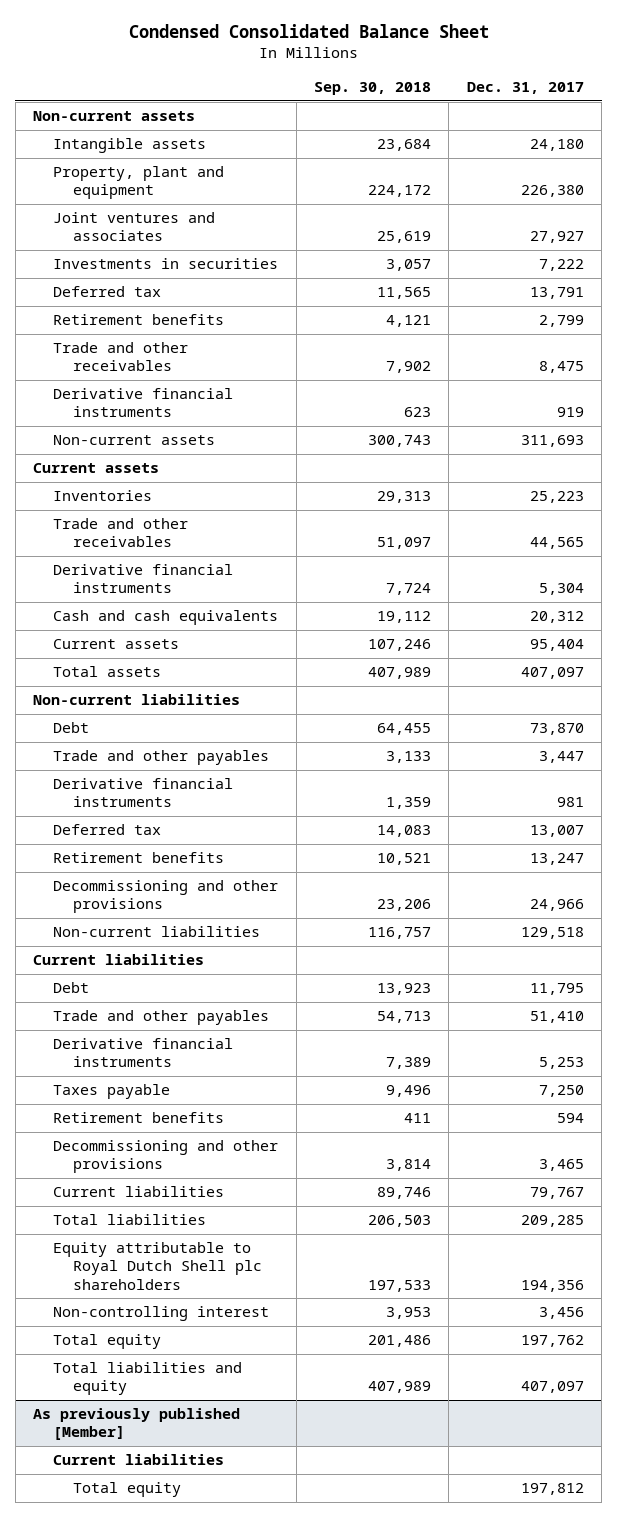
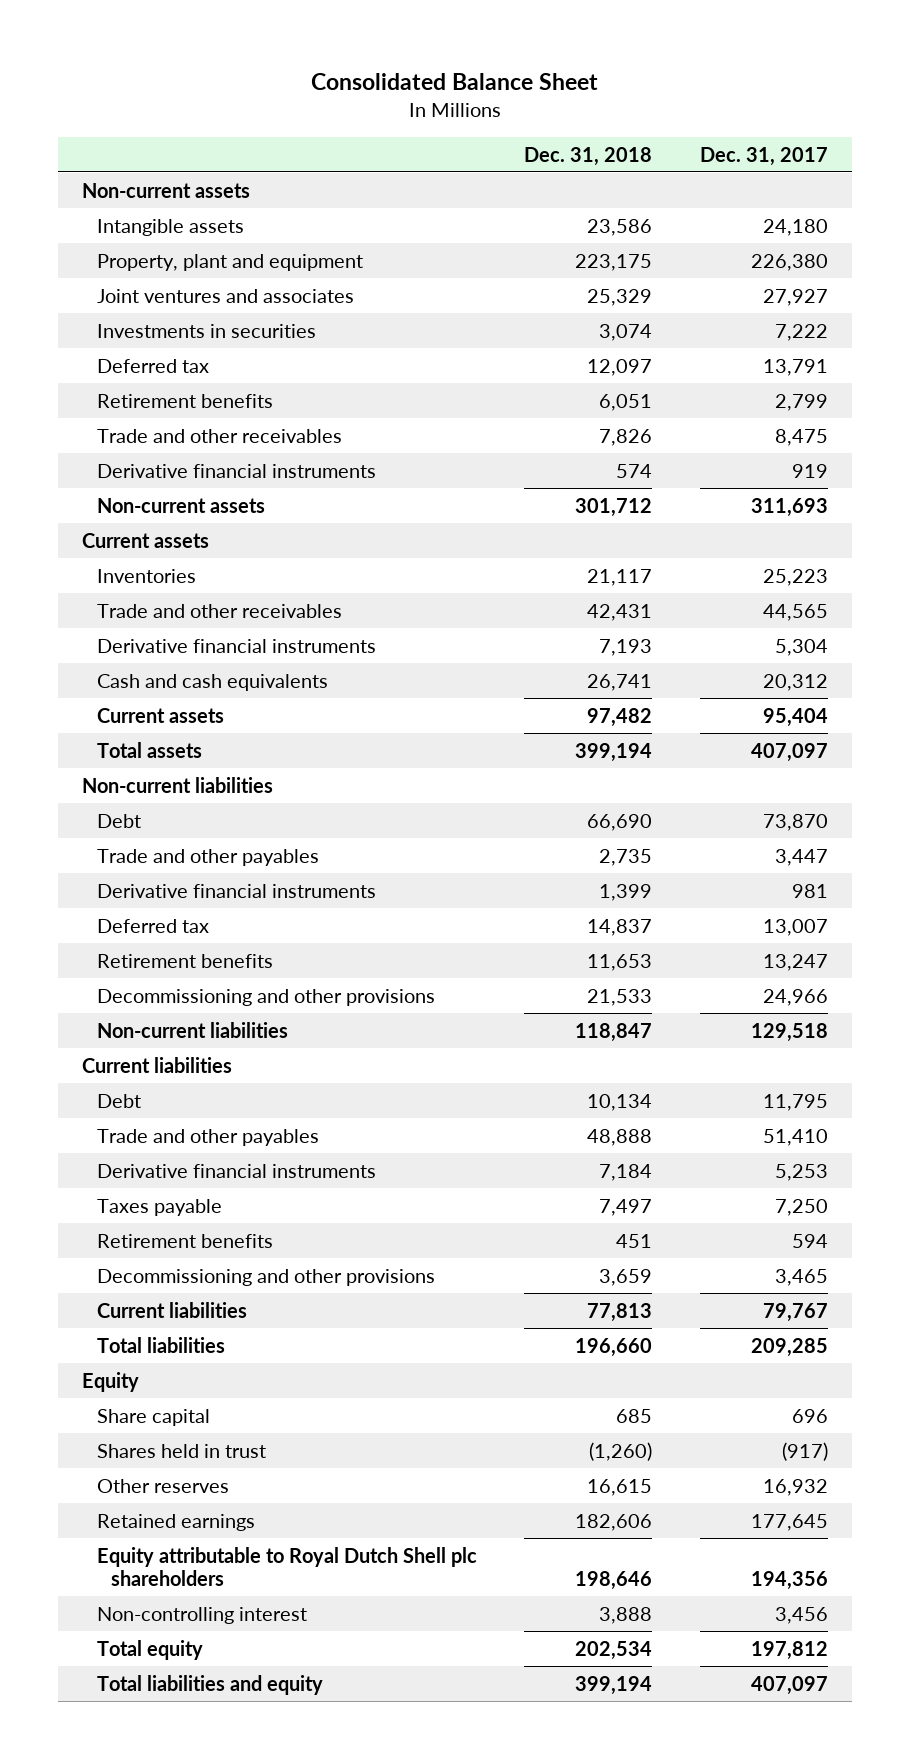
- Condensed Consolidated Balance Sheet
+ Consolidated Balance Sheet
- | Sep. 30, 2018 | Dec. 31, 2017
+ | Dec. 31, 2018 | Dec. 31, 2017
+ Equity
+ Share capital | 685 | 696
+ Shares held in trust | (1,260) | (917)
+ Other reserves | 16,615 | 16,932
+ Retained earnings | 182,606 | 177,645
- Total equity | 201,486 | 197,762
- As previously published [Member]
- Current liabilities
moved down: Total liabilities and equity | 399,194 | 407,097

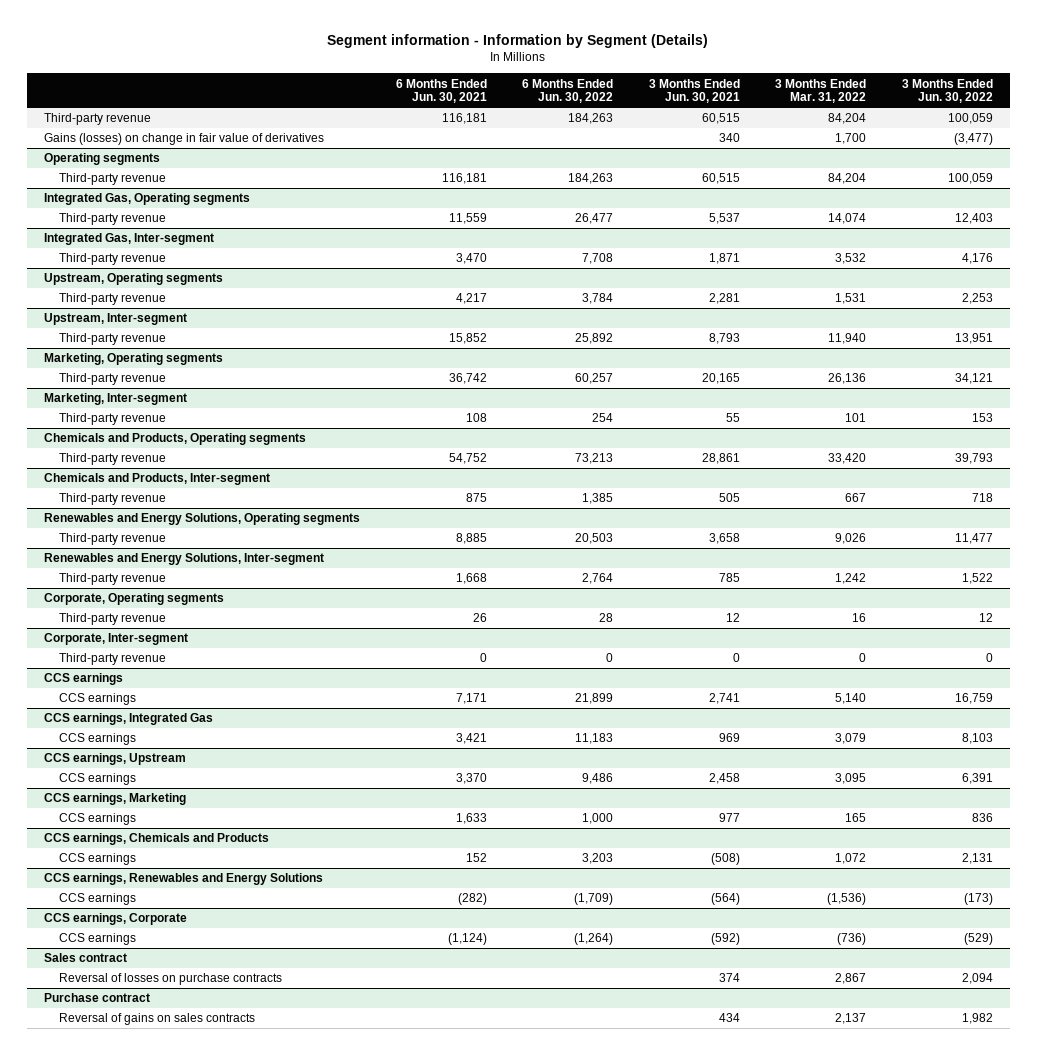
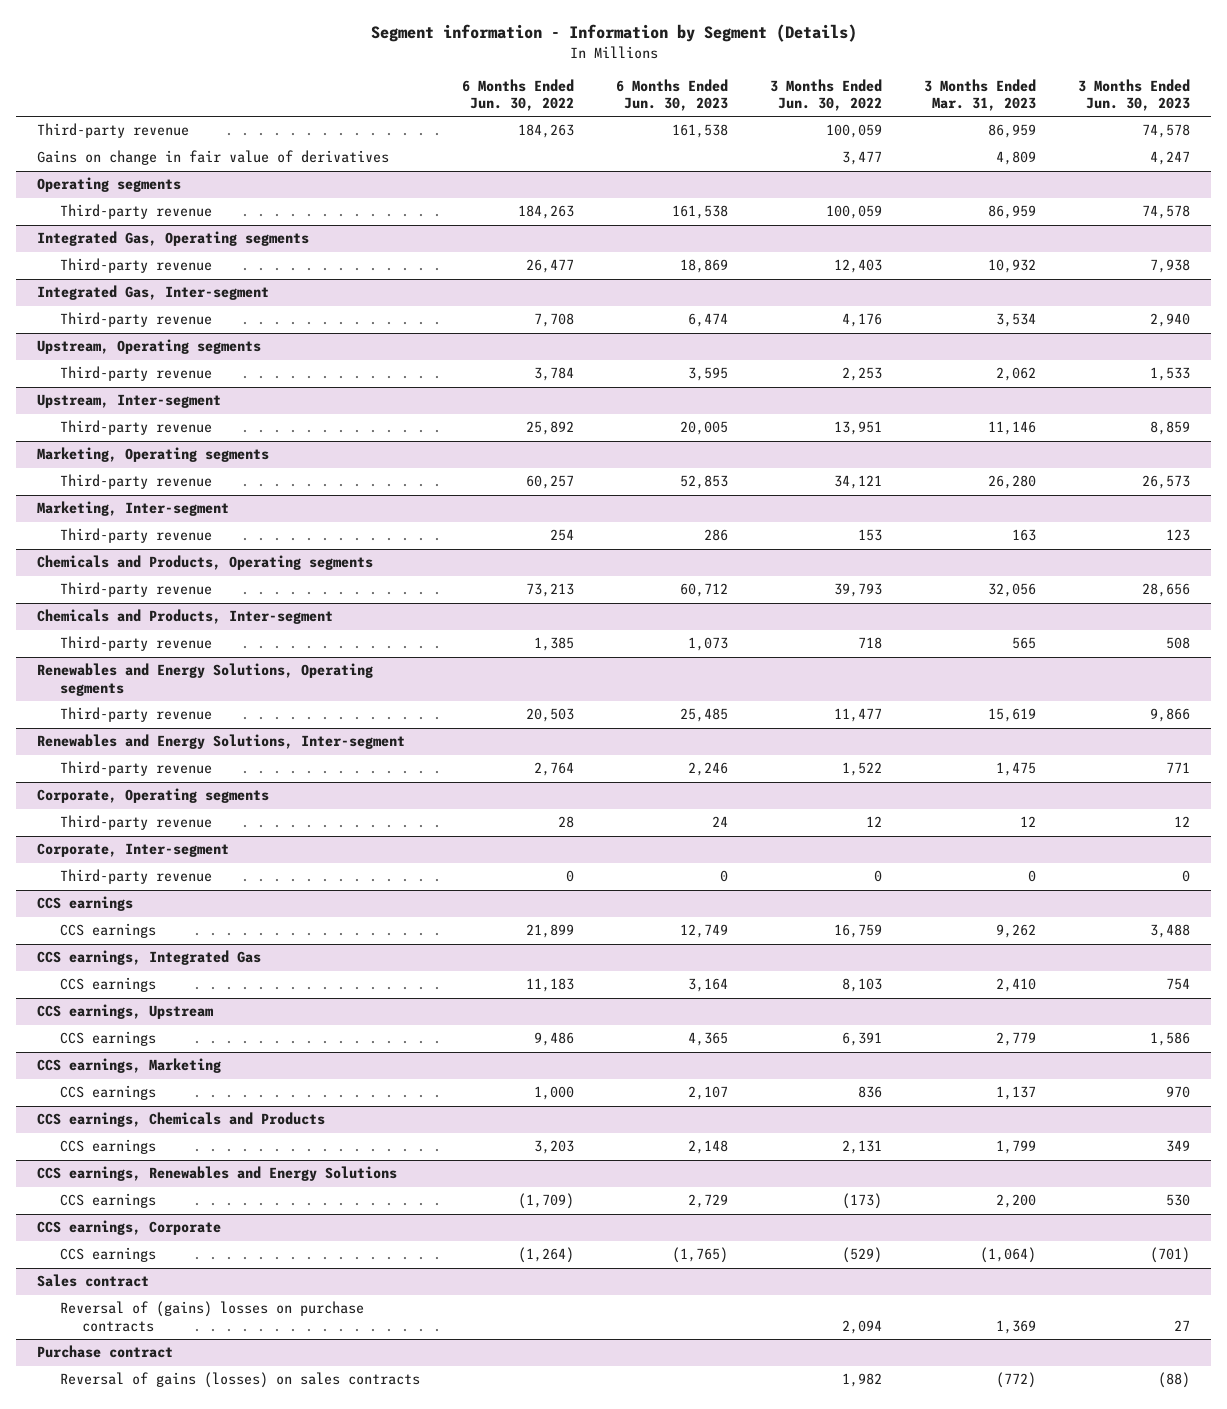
- | 6 Months Ended Jun. 30, 2021 | 6 Months Ended Jun. 30, 2022 | 3 Months Ended Jun. 30, 2021 | 3 Months Ended Mar. 31, 2022 | 3 Months Ended Jun. 30, 2022
+ | 6 Months Ended Jun. 30, 2022 | 6 Months Ended Jun. 30, 2023 | 3 Months Ended Jun. 30, 2022 | 3 Months Ended Mar. 31, 2023 | 3 Months Ended Jun. 30, 2023
- Gains (losses) on change in fair value of derivatives | | | 340 | 1,700 | (3,477)
+ Gains on change in fair value of derivatives | | | 3,477 | 4,809 | 4,247
@ Sales contract
- Reversal of losses on purchase contracts | | | 374 | 2,867 | 2,094
+ Reversal of (gains) losses on purchase contracts | | | 2,094 | 1,369 | 27
@ Purchase contract
- Reversal of gains on sales contracts | | | 434 | 2,137 | 1,982
+ Reversal of gains (losses) on sales contracts | | | 1,982 | (772) | (88)

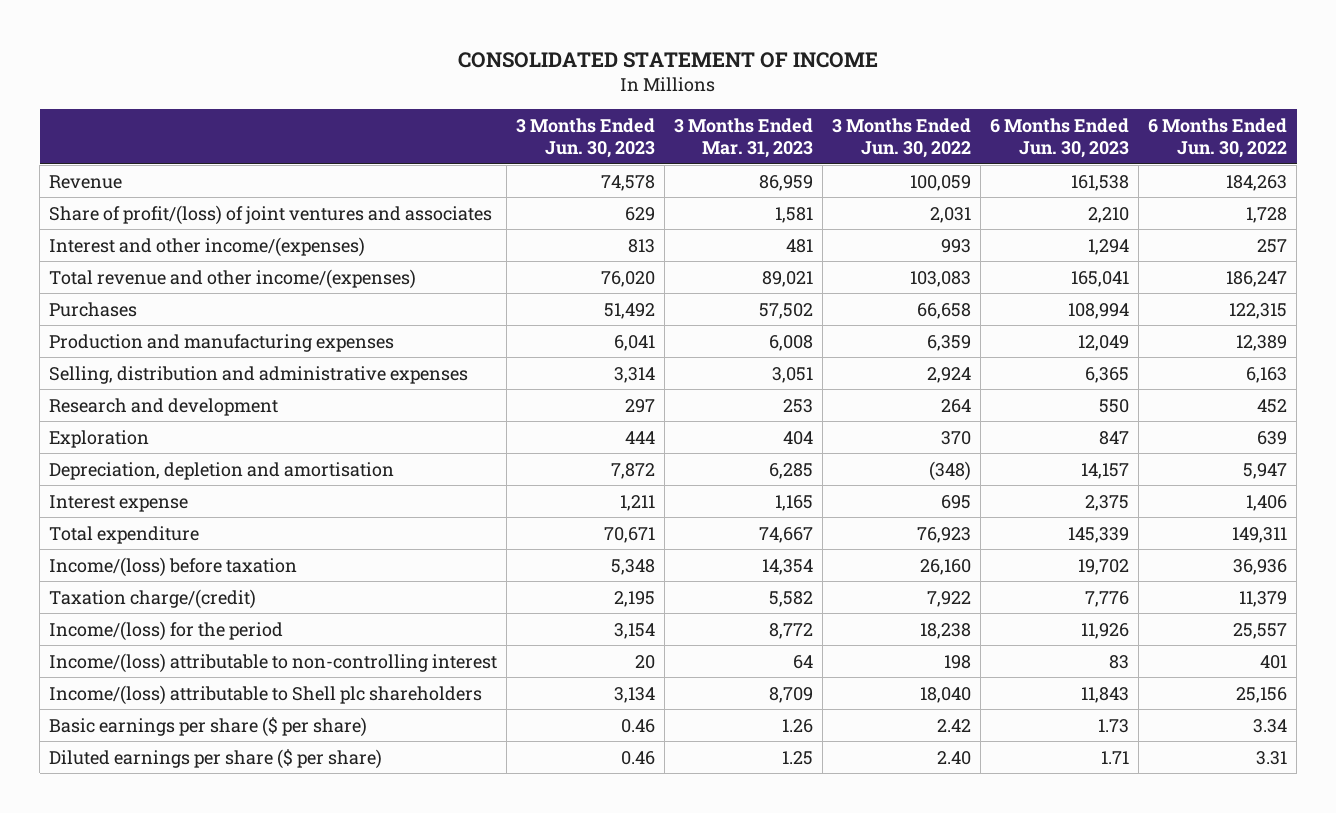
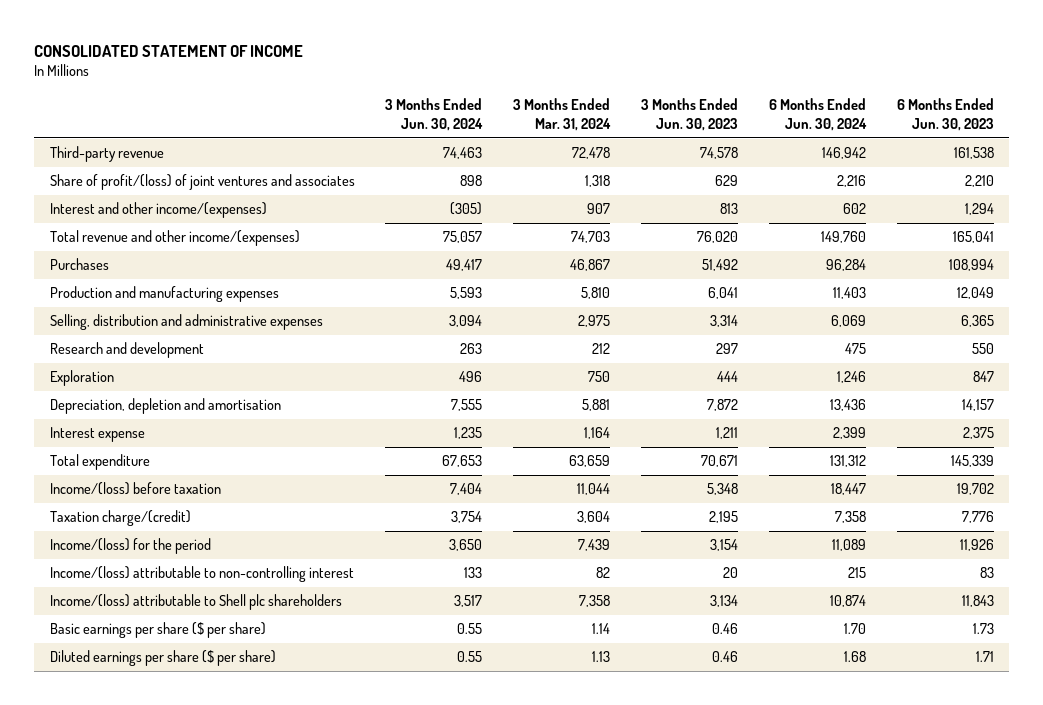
- | 3 Months Ended Jun. 30, 2023 | 3 Months Ended Mar. 31, 2023 | 3 Months Ended Jun. 30, 2022 | 6 Months Ended Jun. 30, 2023 | 6 Months Ended Jun. 30, 2022
+ | 3 Months Ended Jun. 30, 2024 | 3 Months Ended Mar. 31, 2024 | 3 Months Ended Jun. 30, 2023 | 6 Months Ended Jun. 30, 2024 | 6 Months Ended Jun. 30, 2023
- Revenue | 74,578 | 86,959 | 100,059 | 161,538 | 184,263
+ Third-party revenue | 74,463 | 72,478 | 74,578 | 146,942 | 161,538

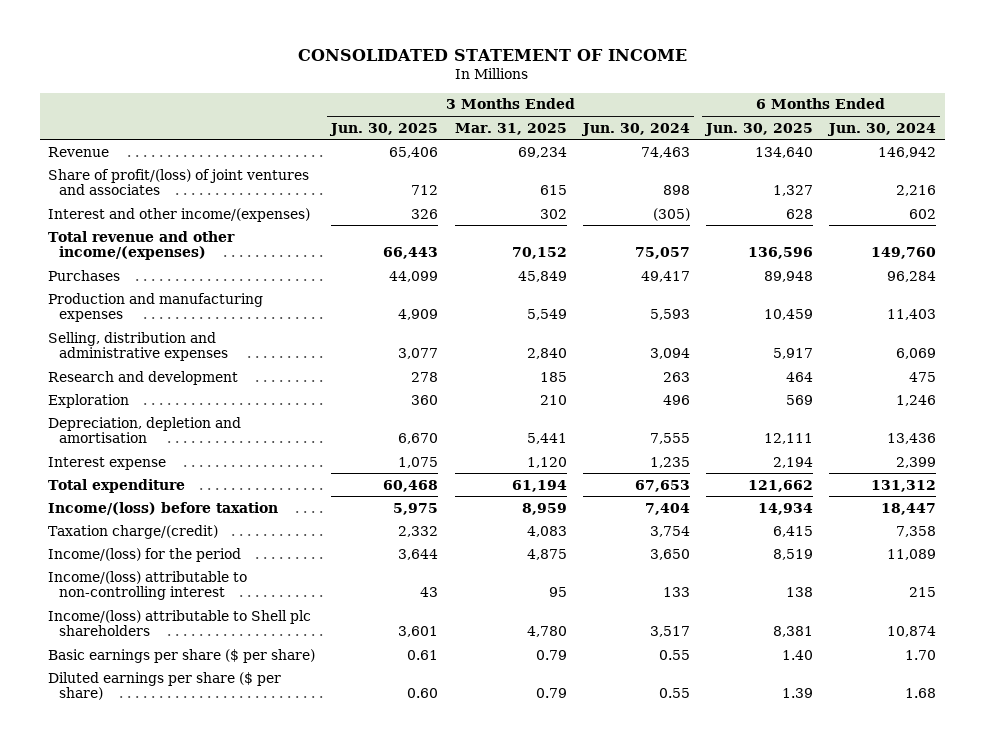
- | 3 Months Ended Jun. 30, 2024 | 3 Months Ended Mar. 31, 2024 | 3 Months Ended Jun. 30, 2023 | 6 Months Ended Jun. 30, 2024 | 6 Months Ended Jun. 30, 2023
+ | 3 Months Ended Jun. 30, 2025 | 3 Months Ended Mar. 31, 2025 | 3 Months Ended Jun. 30, 2024 | 6 Months Ended Jun. 30, 2025 | 6 Months Ended Jun. 30, 2024
- Third-party revenue | 74,463 | 72,478 | 74,578 | 146,942 | 161,538
+ Revenue | 65,406 | 69,234 | 74,463 | 134,640 | 146,942

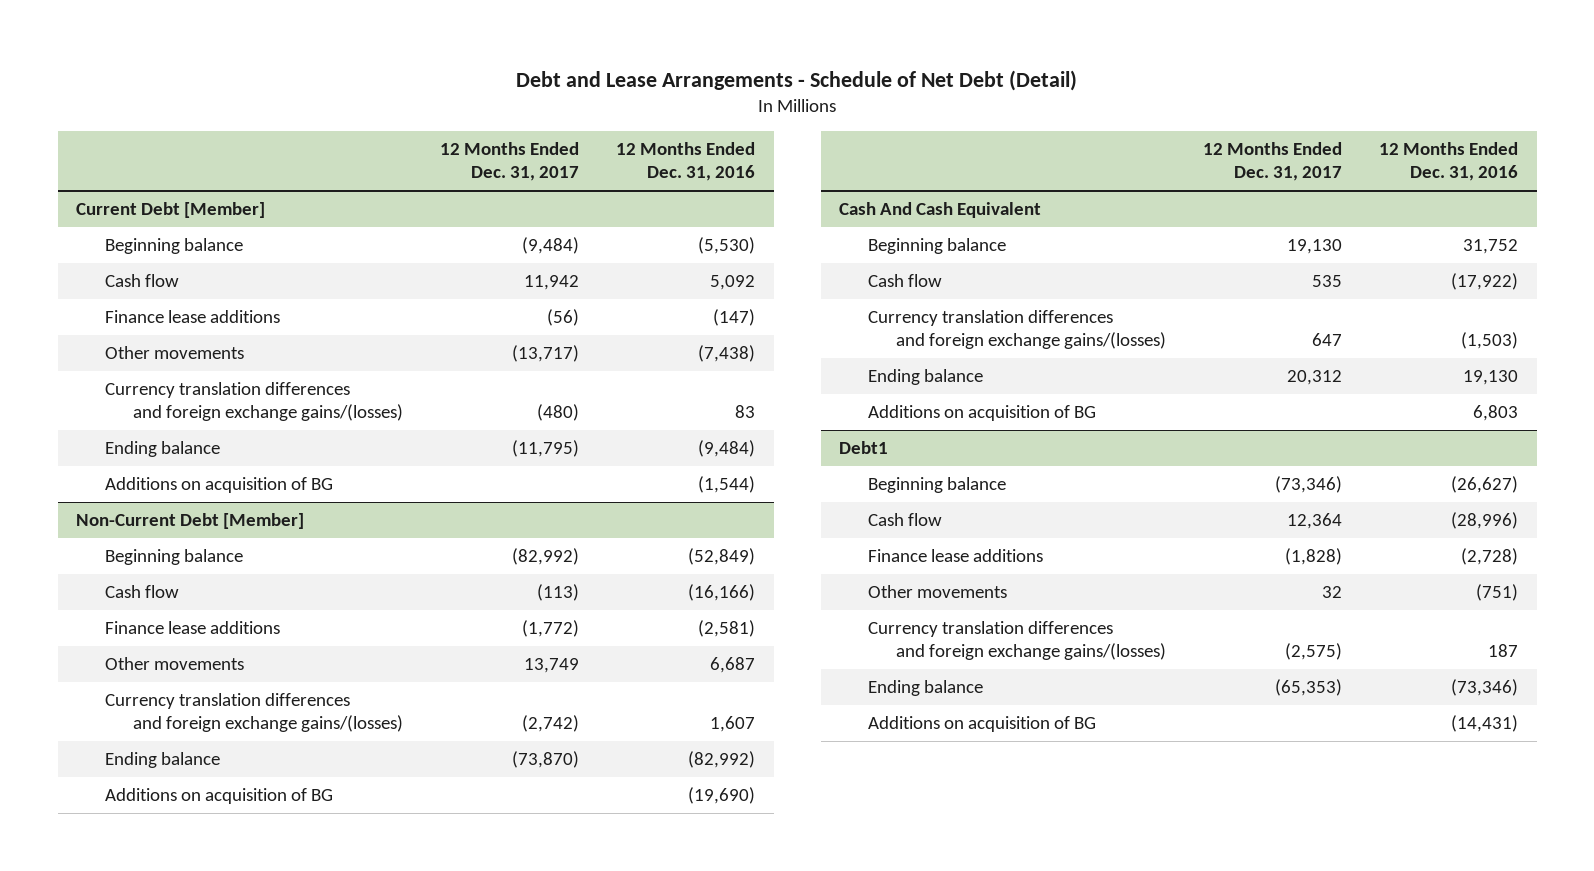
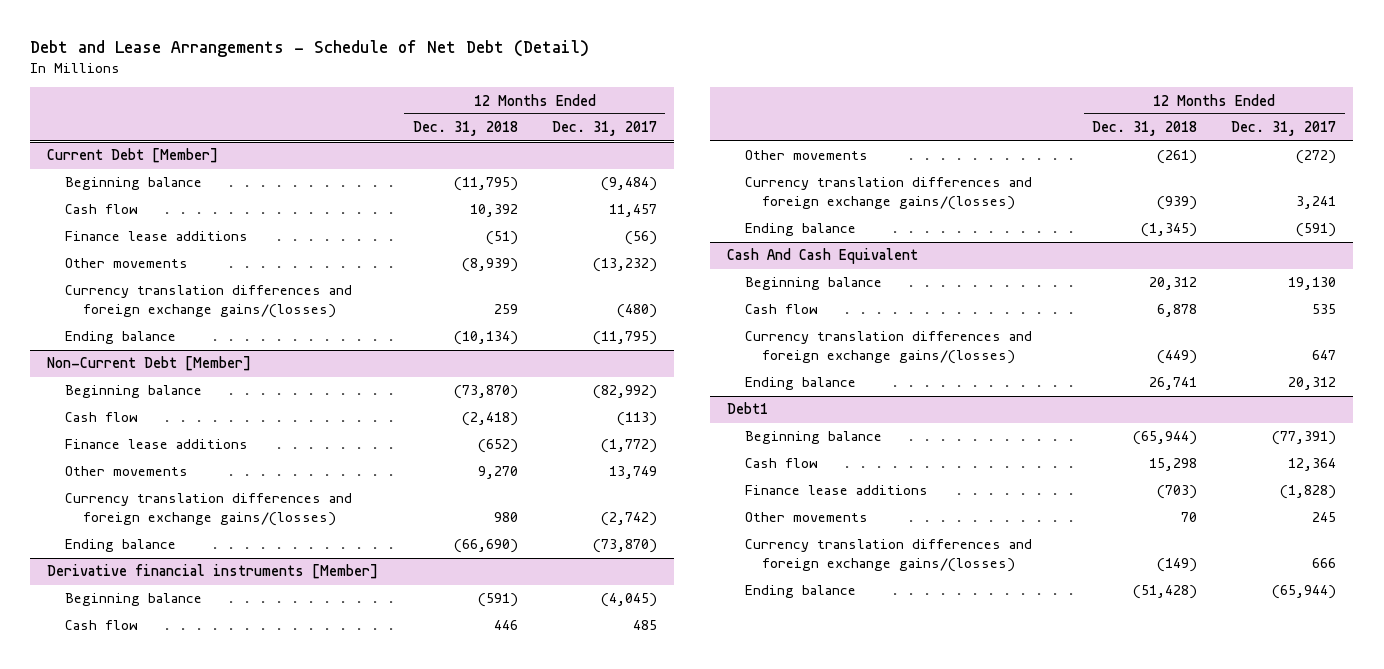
- | 12 Months Ended Dec. 31, 2017 | 12 Months Ended Dec. 31, 2016
+ | 12 Months Ended Dec. 31, 2018 | 12 Months Ended Dec. 31, 2017
@ Current Debt [Member]
- Cash flow | 11,942 | 5,092
+ Cash flow | 10,392 | 11,457
- Other movements | (13,717) | (7,438)
+ Other movements | (8,939) | (13,232)
- Additions on acquisition of BG | | (1,544)
@ Non-Current Debt [Member]
- Additions on acquisition of BG | | (19,690)
+ Derivative financial instruments [Member]
+ Beginning balance | (591) | (4,045)
+ Cash flow | 446 | 485
+ Other movements | (261) | (272)
+ Currency translation differences and foreign exchange gains/(losses) | (939) | 3,241
+ Ending balance | (1,345) | (591)
@ Cash And Cash Equivalent
- Additions on acquisition of BG | | 6,803
@ Debt1
- Beginning balance | (73,346) | (26,627)
+ Beginning balance | (65,944) | (77,391)
- Other movements | 32 | (751)
- Currency translation differences and foreign exchange gains/(losses) | (2,575) | 187
- Ending balance | (65,353) | (73,346)
- Additions on acquisition of BG | | (14,431)
+ Other movements | 70 | 245
+ Currency translation differences and foreign exchange gains/(losses) | (149) | 666
+ Ending balance | (51,428) | (65,944)

